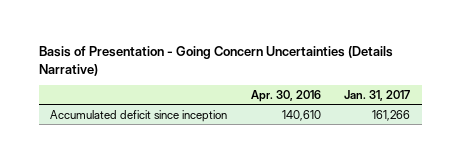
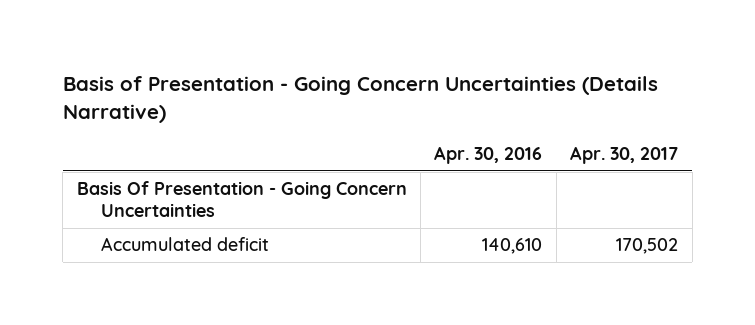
- | Apr. 30, 2016 | Jan. 31, 2017
+ | Apr. 30, 2016 | Apr. 30, 2017
- Accumulated deficit since inception | 140,610 | 161,266
+ Basis Of Presentation - Going Concern Uncertainties
+ Accumulated deficit | 140,610 | 170,502

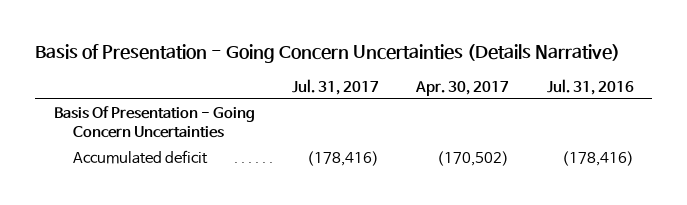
- | Apr. 30, 2016 | Apr. 30, 2017
+ | Jul. 31, 2017 | Apr. 30, 2017 | Jul. 31, 2016
- Accumulated deficit | 140,610 | 170,502
+ Accumulated deficit | (178,416) | (170,502) | (178,416)

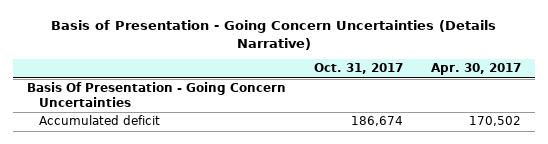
- | Jul. 31, 2017 | Apr. 30, 2017 | Jul. 31, 2016
+ | Oct. 31, 2017 | Apr. 30, 2017
- Accumulated deficit | (178,416) | (170,502) | (178,416)
+ Accumulated deficit | 186,674 | 170,502

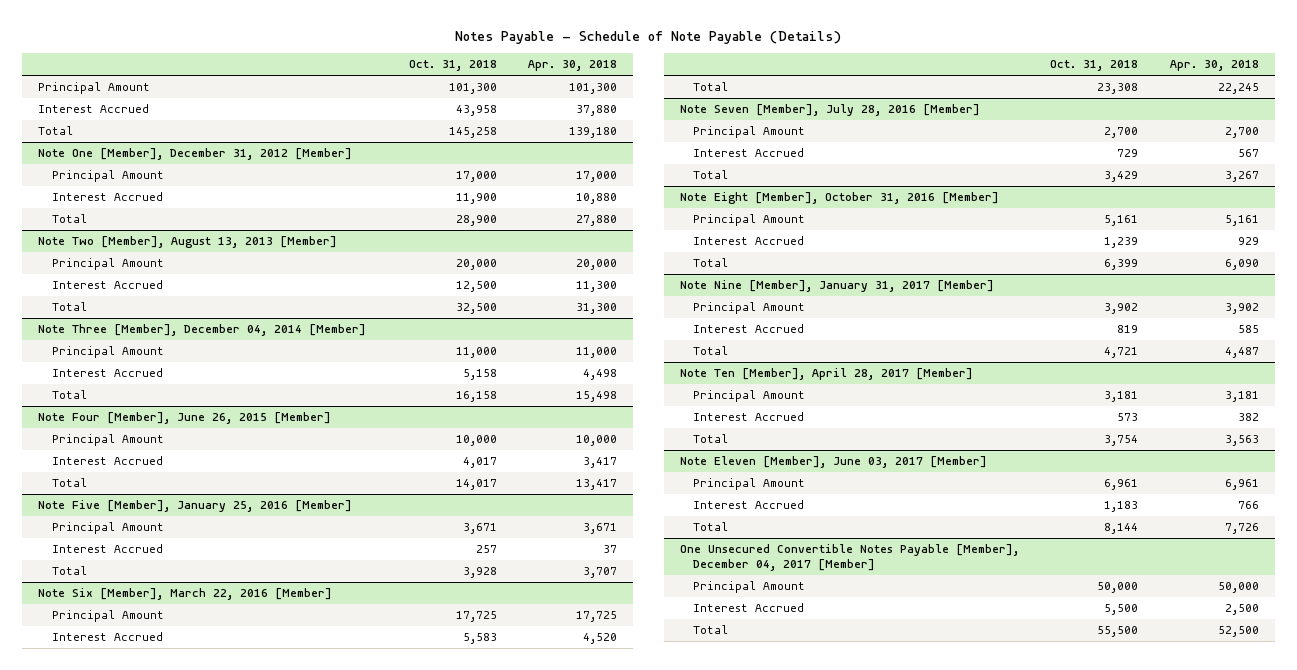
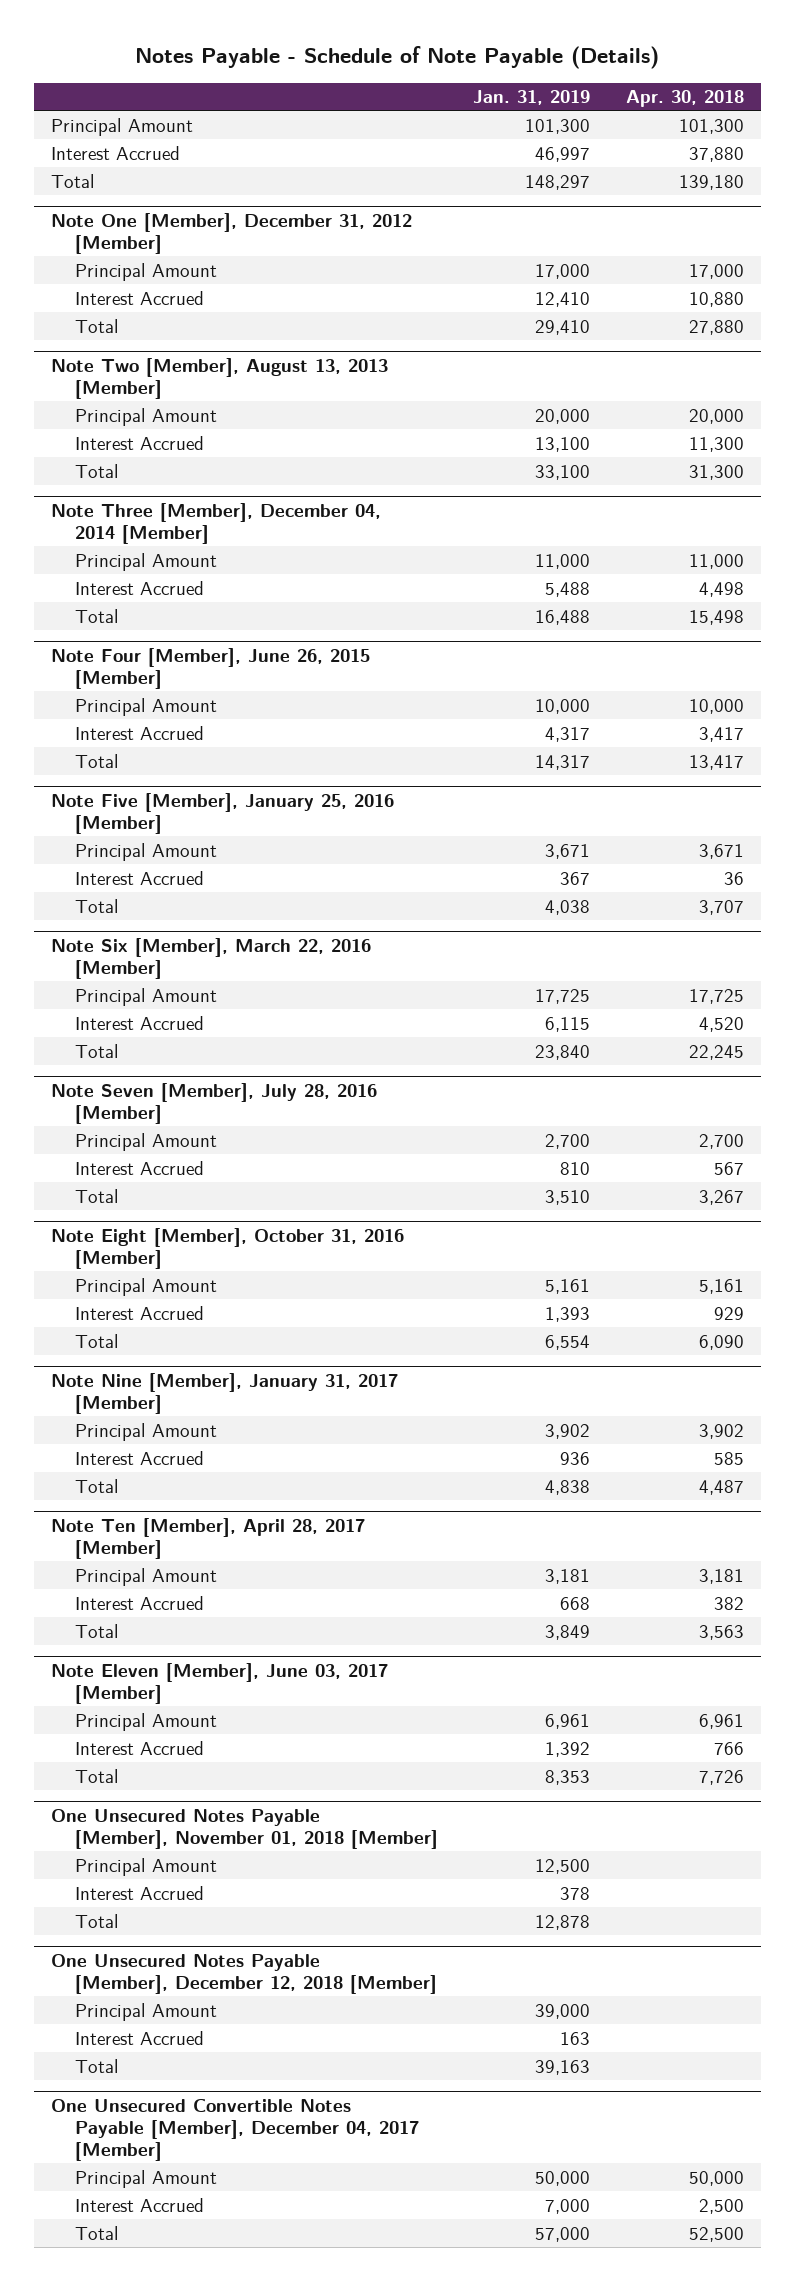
- | Oct. 31, 2018 | Apr. 30, 2018
+ | Jan. 31, 2019 | Apr. 30, 2018
@ Note Five [Member], January 25, 2016 [Member]
- Interest Accrued | 257 | 37
+ Interest Accrued | 367 | 36
+ One Unsecured Notes Payable [Member], November 01, 2018 [Member]
+ Principal Amount | 12,500 |
+ Interest Accrued | 378 |
+ Total | 12,878 |
+ One Unsecured Notes Payable [Member], December 12, 2018 [Member]
+ Principal Amount | 39,000 |
+ Interest Accrued | 163 |
+ Total | 39,163 |

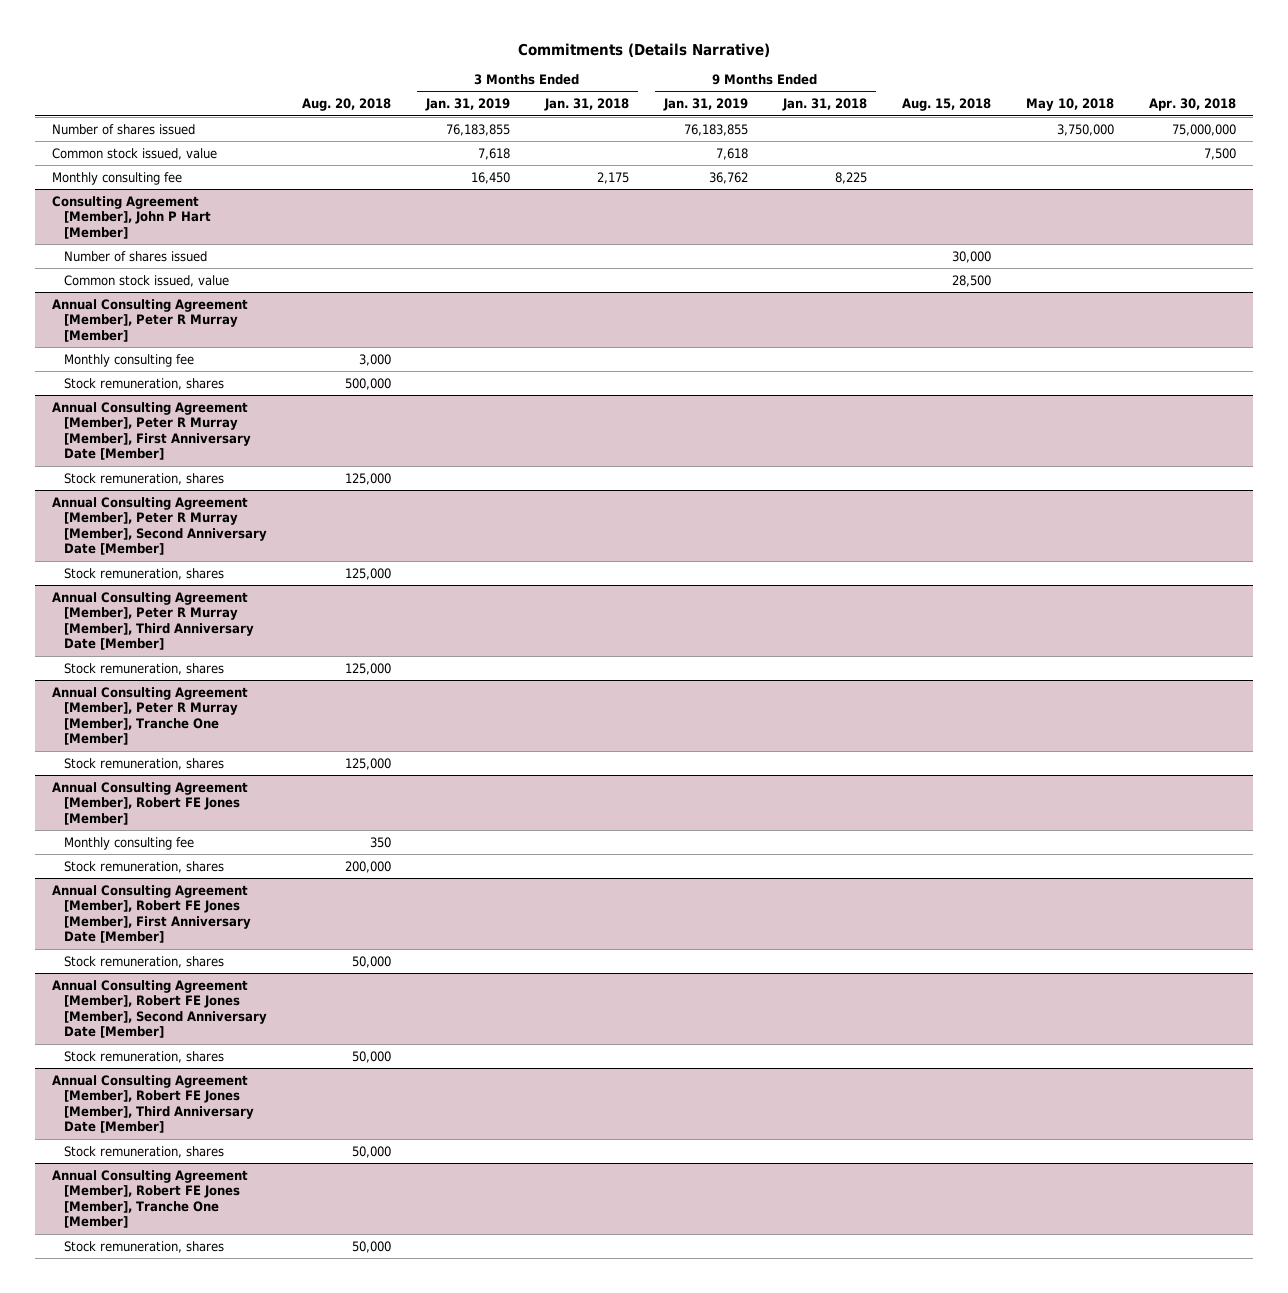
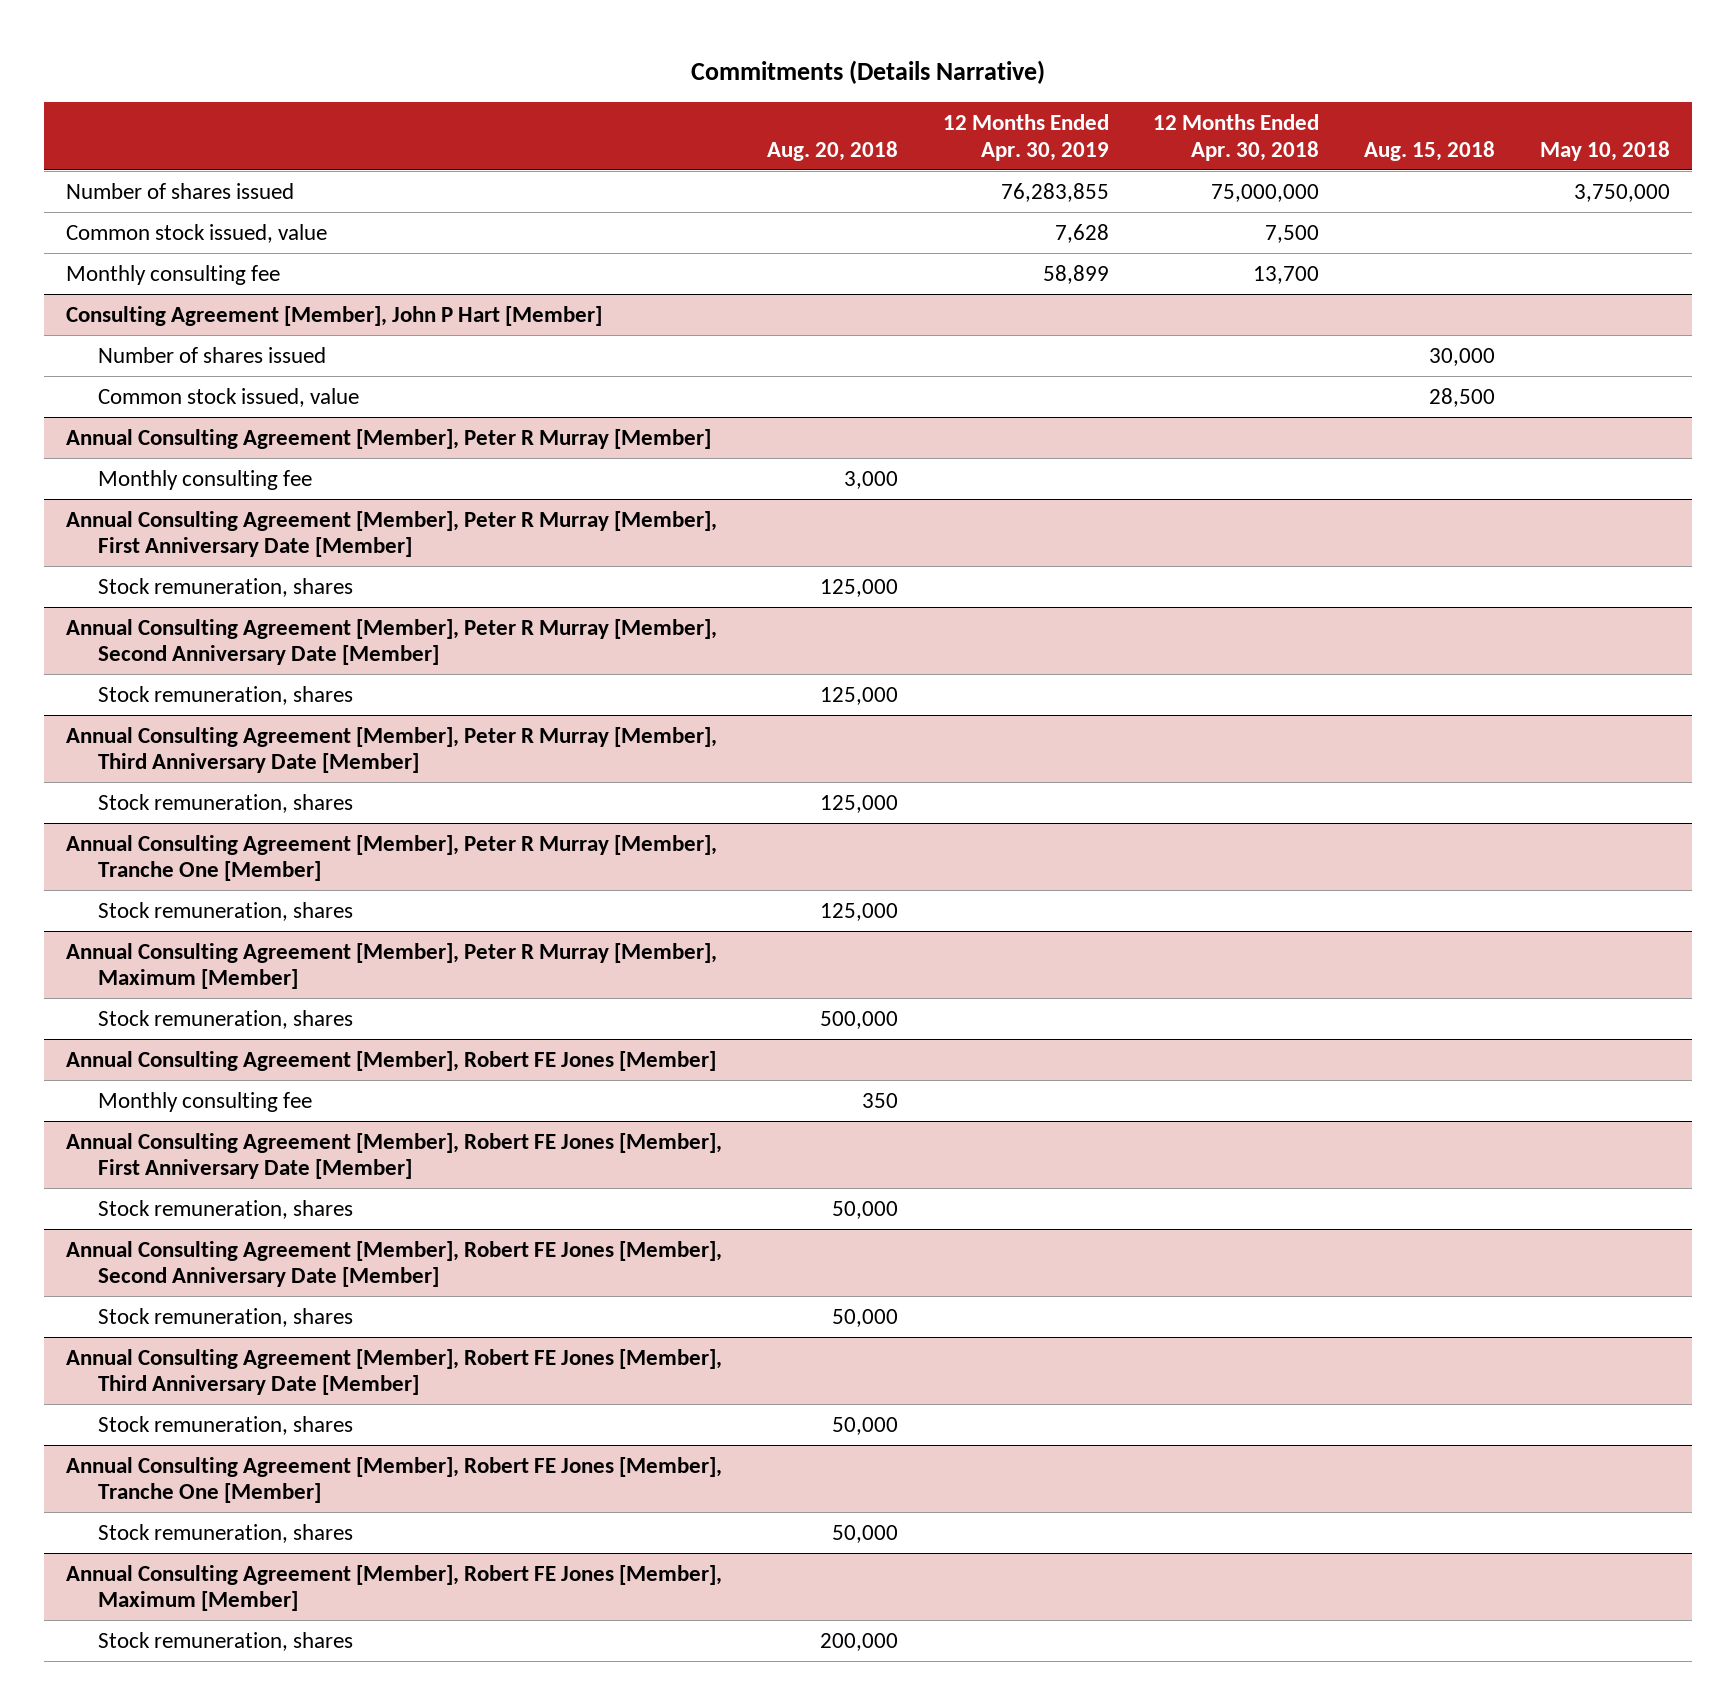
- | Aug. 20, 2018 | 3 Months Ended Jan. 31, 2019 | 3 Months Ended Jan. 31, 2018 | 9 Months Ended Jan. 31, 2019 | 9 Months Ended Jan. 31, 2018 | Aug. 15, 2018 | May 10, 2018 | Apr. 30, 2018
+ | Aug. 20, 2018 | 12 Months Ended Apr. 30, 2019 | 12 Months Ended Apr. 30, 2018 | Aug. 15, 2018 | May 10, 2018
@ Annual Consulting Agreement [Member], Peter R Murray [Member]
- Stock remuneration, shares | 500,000 | | | | | | |
+ Annual Consulting Agreement [Member], Peter R Murray [Member], Maximum [Member]
+ Stock remuneration, shares | 500,000 | | | |
@ Annual Consulting Agreement [Member], Robert FE Jones [Member]
- Stock remuneration, shares | 200,000 | | | | | | |
+ Annual Consulting Agreement [Member], Robert FE Jones [Member], Maximum [Member]
+ Stock remuneration, shares | 200,000 | | | |

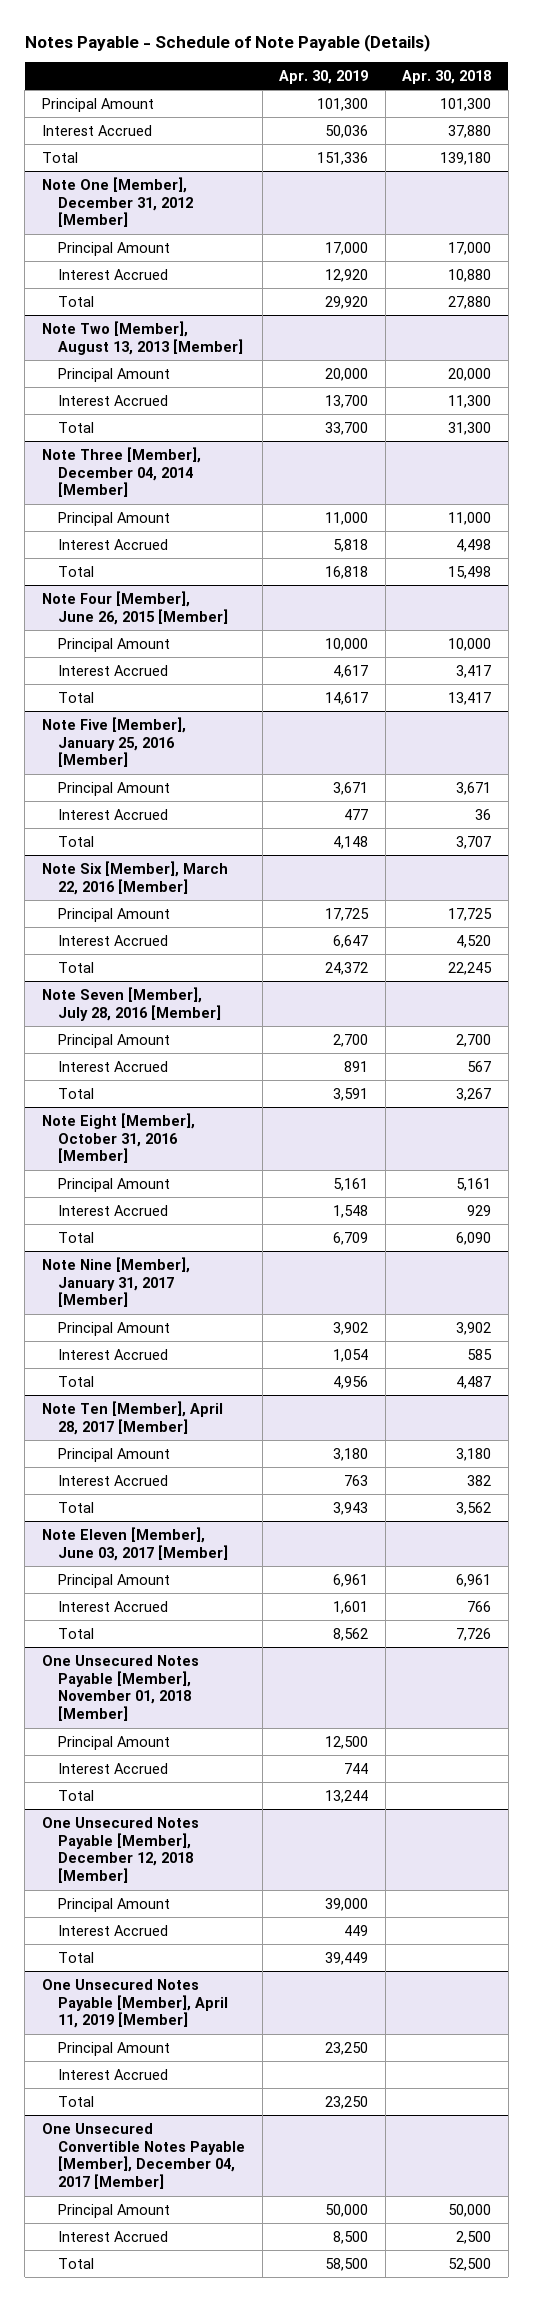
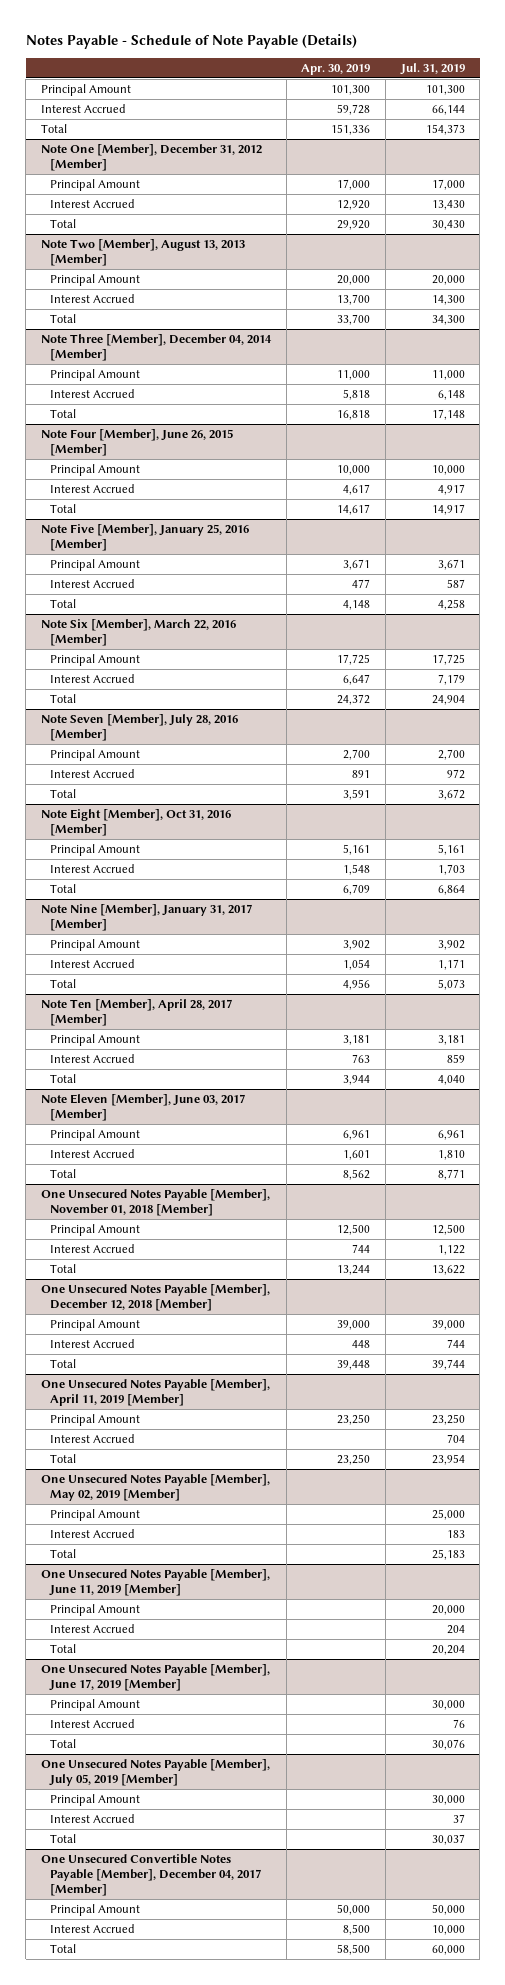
- | Apr. 30, 2019 | Apr. 30, 2018
+ | Apr. 30, 2019 | Jul. 31, 2019
- Interest Accrued | 50,036 | 37,880
+ Interest Accrued | 59,728 | 66,144
- Note Eight [Member], October 31, 2016 [Member]
+ Note Eight [Member], Oct 31, 2016 [Member]
@ Note Ten [Member], April 28, 2017 [Member]
- Principal Amount | 3,180 | 3,180
+ Principal Amount | 3,181 | 3,181
- Total | 3,943 | 3,562
+ Total | 3,944 | 4,040
@ One Unsecured Notes Payable [Member], December 12, 2018 [Member]
- Interest Accrued | 449 |
- Total | 39,449 |
+ Interest Accrued | 448 | 744
+ Total | 39,448 | 39,744
+ One Unsecured Notes Payable [Member], May 02, 2019 [Member]
+ Principal Amount | | 25,000
+ Interest Accrued | | 183
+ Total | | 25,183
+ One Unsecured Notes Payable [Member], June 11, 2019 [Member]
+ Principal Amount | | 20,000
+ Interest Accrued | | 204
+ Total | | 20,204
+ One Unsecured Notes Payable [Member], June 17, 2019 [Member]
+ Principal Amount | | 30,000
+ Interest Accrued | | 76
+ Total | | 30,076
+ One Unsecured Notes Payable [Member], July 05, 2019 [Member]
+ Principal Amount | | 30,000
+ Interest Accrued | | 37
+ Total | | 30,037

